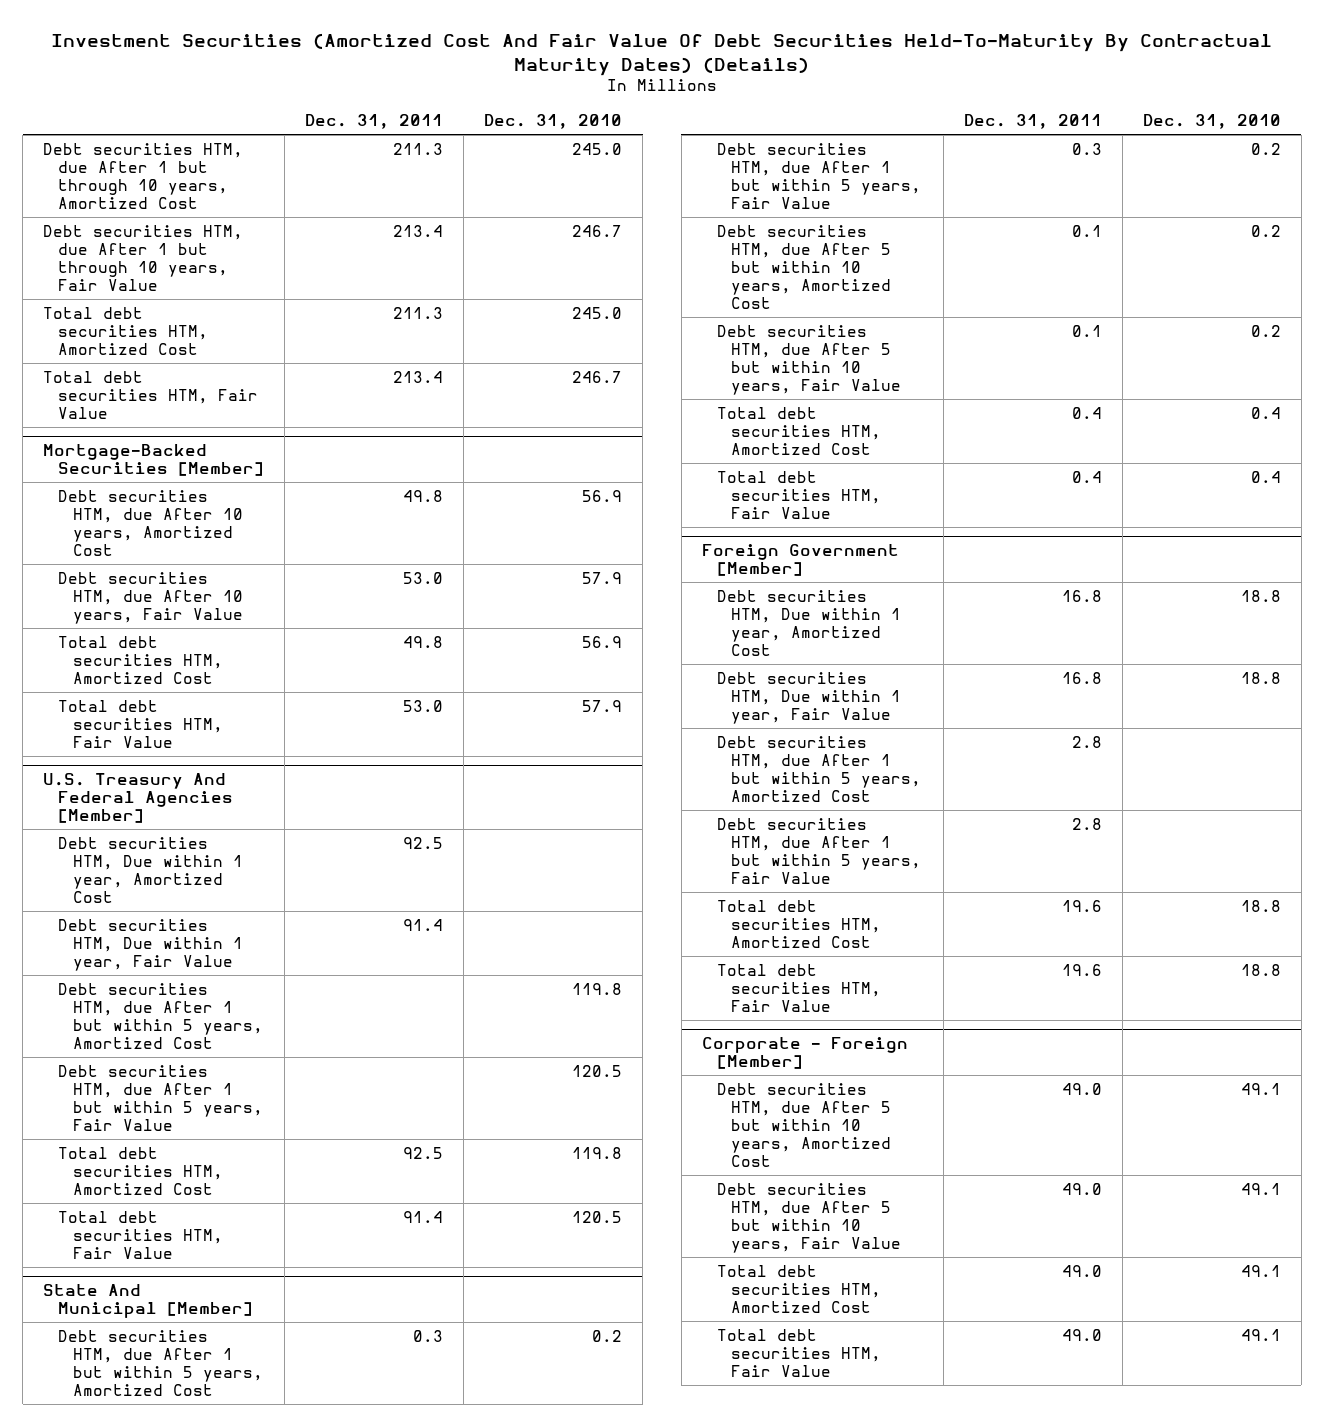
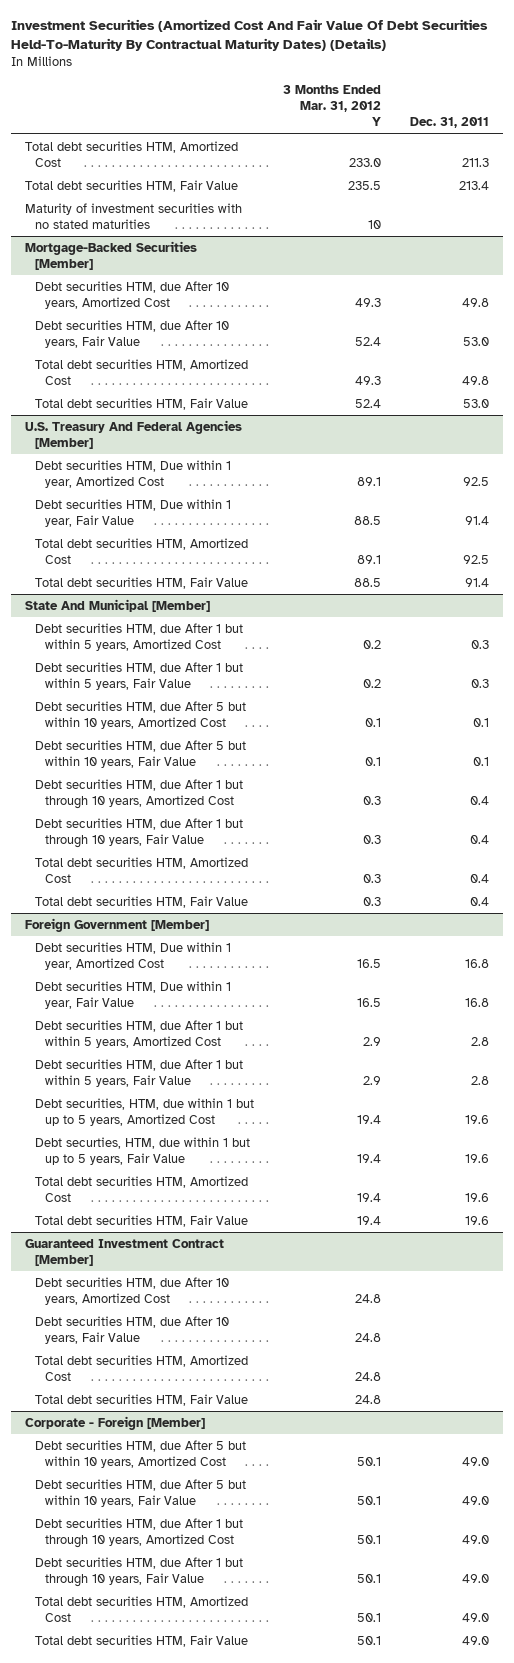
- | Dec. 31, 2011 | Dec. 31, 2010
+ | 3 Months Ended Mar. 31, 2012 Y | Dec. 31, 2011
- Debt securities HTM, due After 1 but through 10 years, Amortized Cost | 211.3 | 245.0
- Debt securities HTM, due After 1 but through 10 years, Fair Value | 213.4 | 246.7
+ Maturity of investment securities with no stated maturities | 10 |
@ U.S. Treasury And Federal Agencies [Member]
- Debt securities HTM, due After 1 but within 5 years, Amortized Cost | | 119.8
- Debt securities HTM, due After 1 but within 5 years, Fair Value | | 120.5
@ State And Municipal [Member]
+ Debt securities HTM, due After 1 but through 10 years, Amortized Cost | 0.3 | 0.4
+ Debt securities HTM, due After 1 but through 10 years, Fair Value | 0.3 | 0.4
@ Foreign Government [Member]
+ Debt securities, HTM, due within 1 but up to 5 years, Amortized Cost | 19.4 | 19.6
+ Debt securties, HTM, due within 1 but up to 5 years, Fair Value | 19.4 | 19.6
+ Guaranteed Investment Contract [Member]
+ Debt securities HTM, due After 10 years, Amortized Cost | 24.8 |
+ Debt securities HTM, due After 10 years, Fair Value | 24.8 |
+ Total debt securities HTM, Amortized Cost | 24.8 |
+ Total debt securities HTM, Fair Value | 24.8 |
@ Corporate - Foreign [Member]
+ Debt securities HTM, due After 1 but through 10 years, Amortized Cost | 50.1 | 49.0
+ Debt securities HTM, due After 1 but through 10 years, Fair Value | 50.1 | 49.0

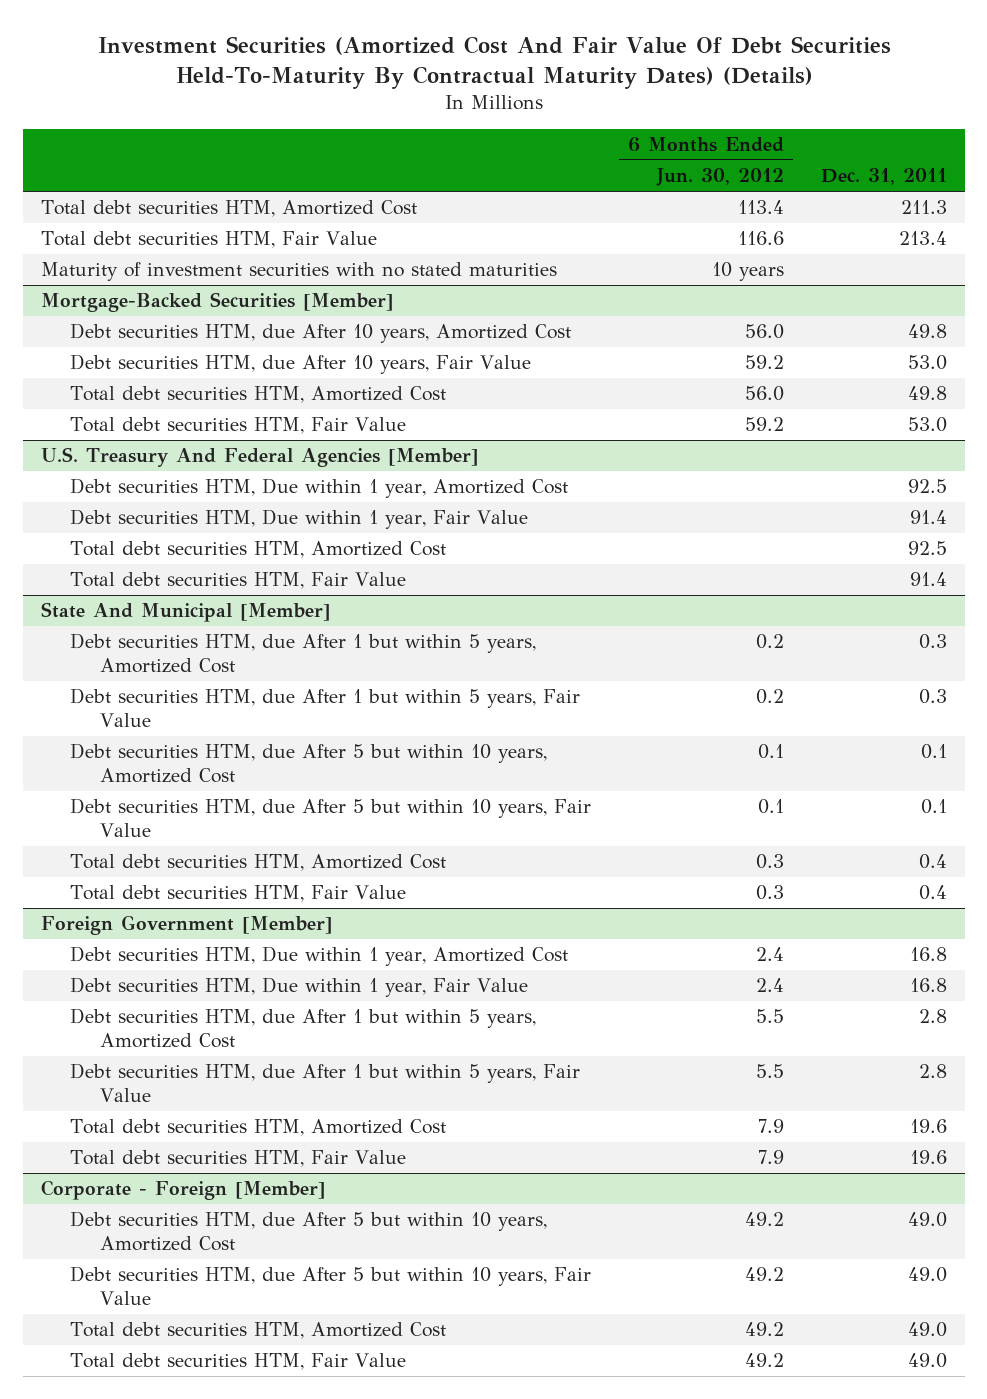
- | 3 Months Ended Mar. 31, 2012 Y | Dec. 31, 2011
+ | 6 Months Ended Jun. 30, 2012 | Dec. 31, 2011
@ State And Municipal [Member]
- Debt securities HTM, due After 1 but through 10 years, Amortized Cost | 0.3 | 0.4
- Debt securities HTM, due After 1 but through 10 years, Fair Value | 0.3 | 0.4
@ Foreign Government [Member]
- Debt securities, HTM, due within 1 but up to 5 years, Amortized Cost | 19.4 | 19.6
- Debt securties, HTM, due within 1 but up to 5 years, Fair Value | 19.4 | 19.6
- Guaranteed Investment Contract [Member]
- Debt securities HTM, due After 10 years, Amortized Cost | 24.8 |
- Debt securities HTM, due After 10 years, Fair Value | 24.8 |
- Total debt securities HTM, Amortized Cost | 24.8 |
- Total debt securities HTM, Fair Value | 24.8 |
@ Corporate - Foreign [Member]
- Debt securities HTM, due After 1 but through 10 years, Amortized Cost | 50.1 | 49.0
- Debt securities HTM, due After 1 but through 10 years, Fair Value | 50.1 | 49.0

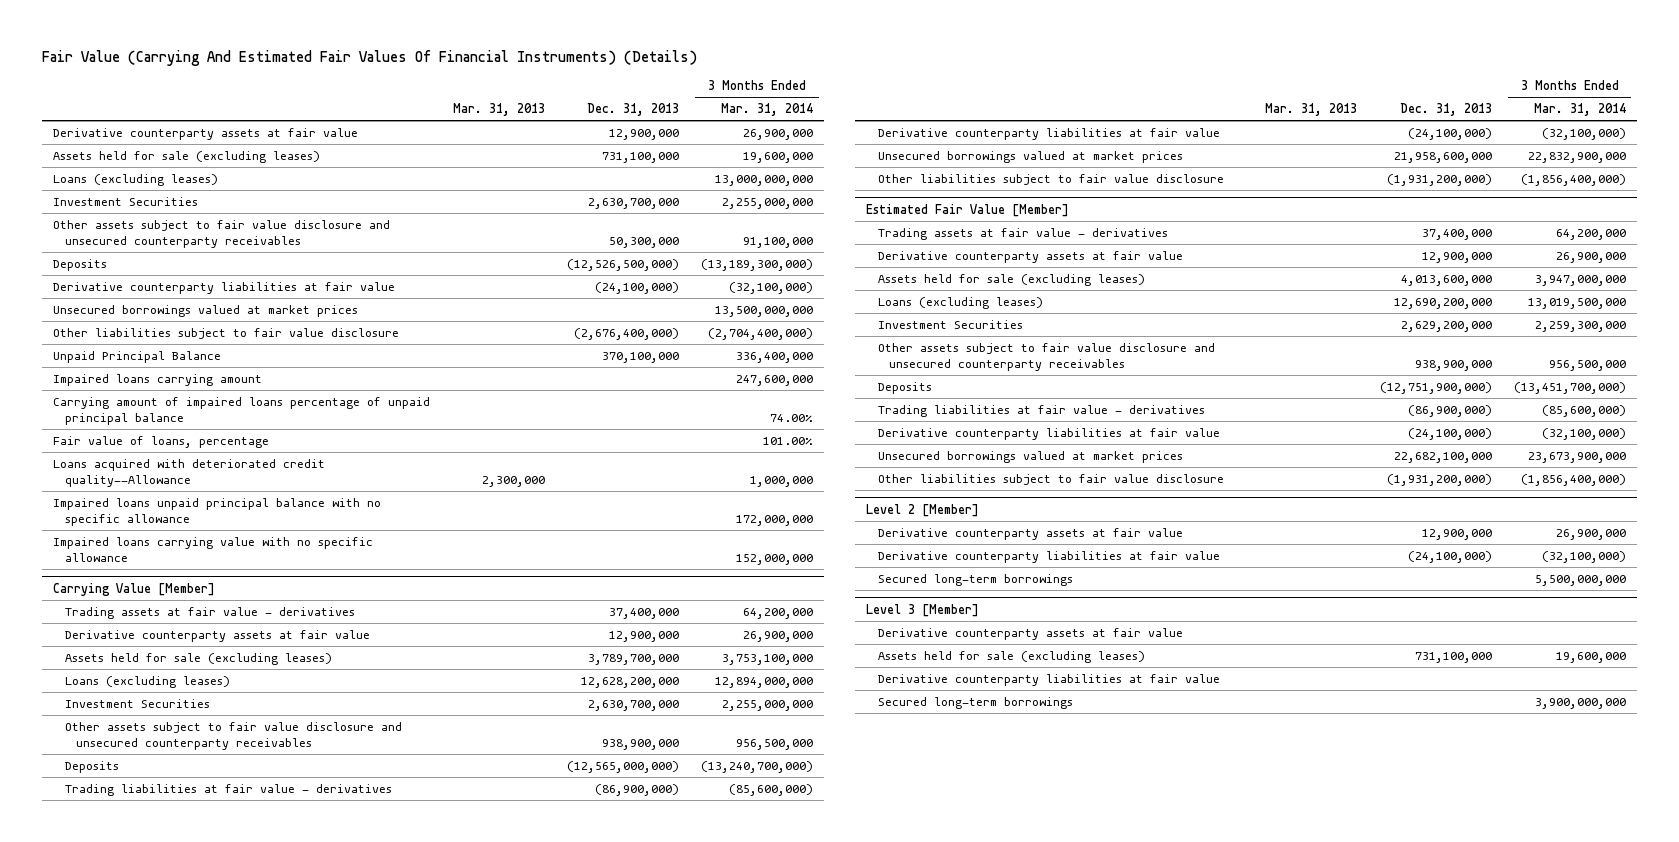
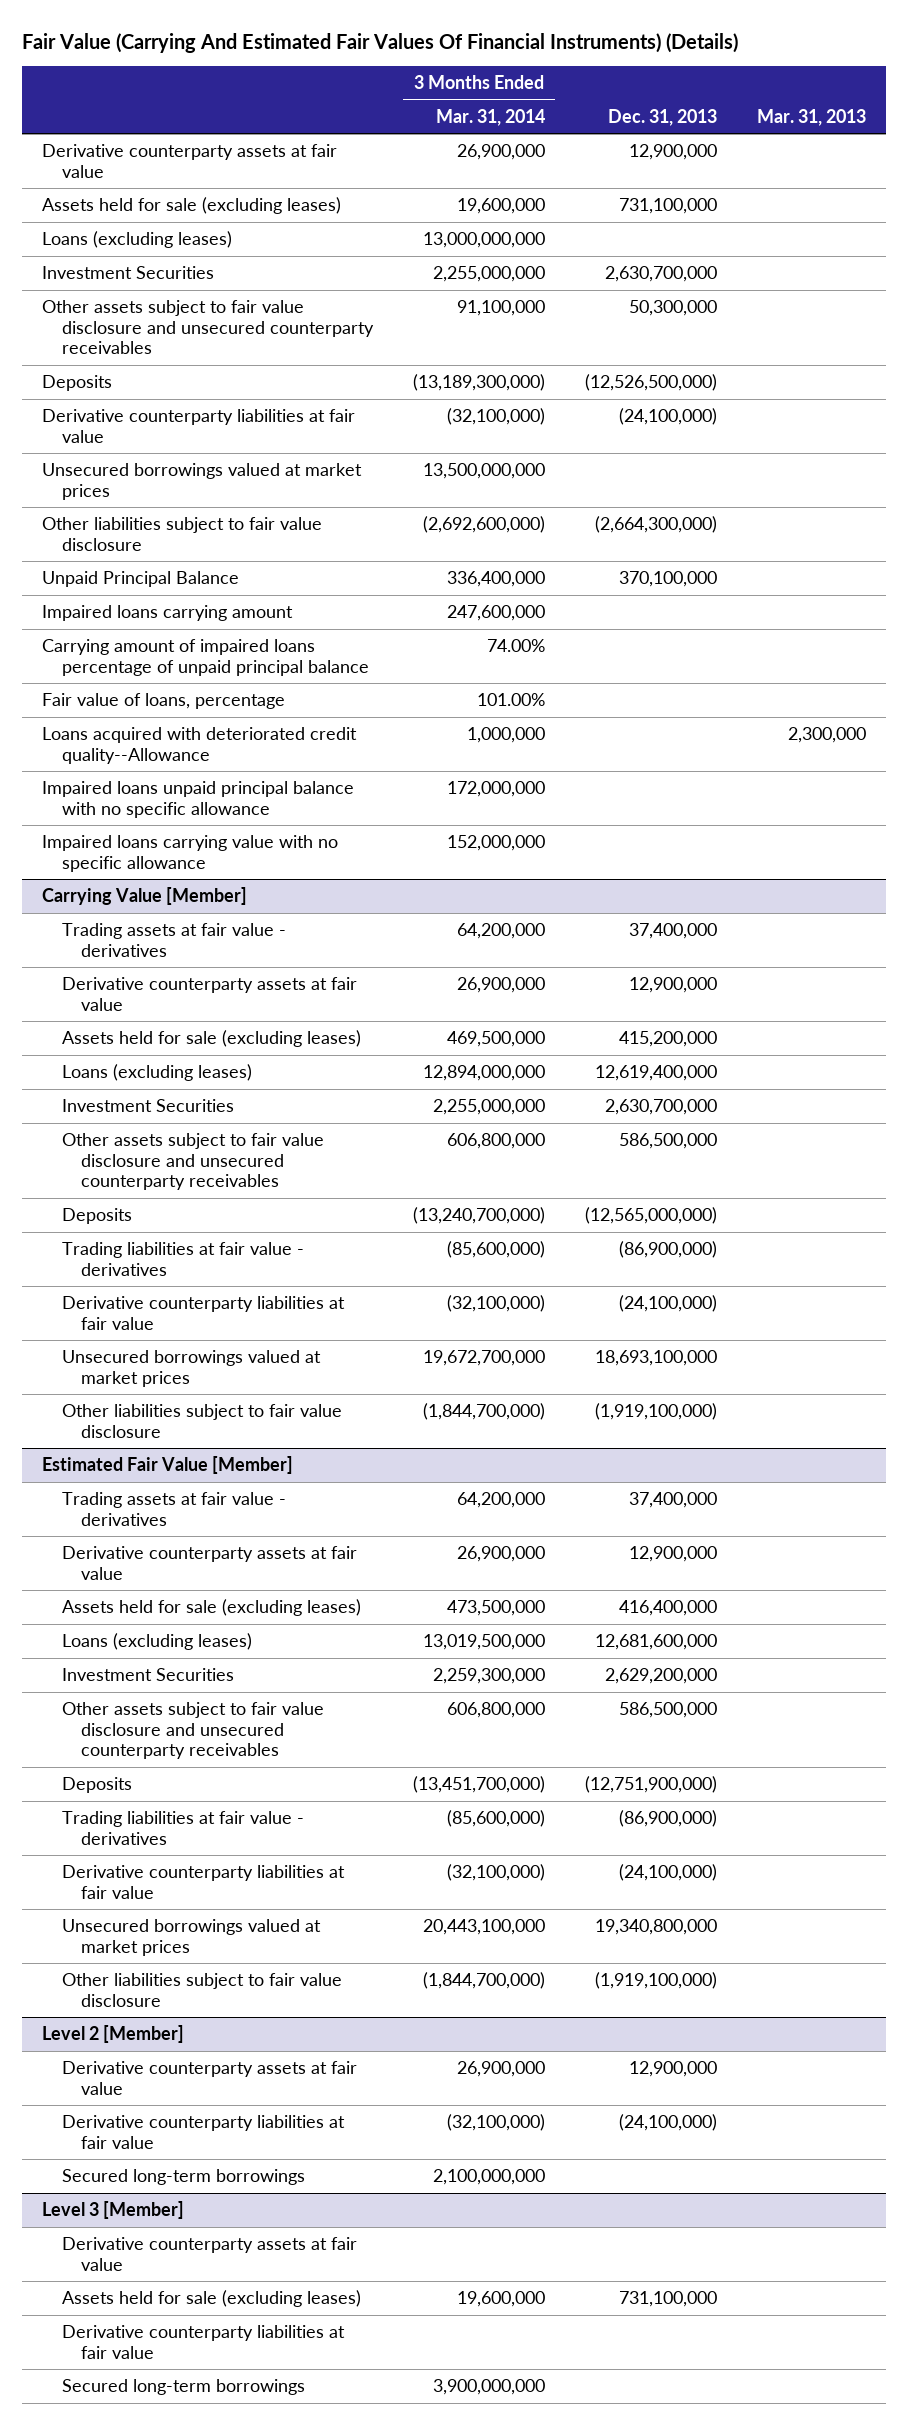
- | Mar. 31, 2013 | Dec. 31, 2013 | 3 Months Ended Mar. 31, 2014
+ | 3 Months Ended Mar. 31, 2014 | Dec. 31, 2013 | Mar. 31, 2013
- Other liabilities subject to fair value disclosure | | (2,676,400,000) | (2,704,400,000)
+ Other liabilities subject to fair value disclosure | (2,692,600,000) | (2,664,300,000) |
@ Carrying Value [Member]
- Assets held for sale (excluding leases) | | 3,789,700,000 | 3,753,100,000
- Loans (excluding leases) | | 12,628,200,000 | 12,894,000,000
+ Assets held for sale (excluding leases) | 469,500,000 | 415,200,000 |
+ Loans (excluding leases) | 12,894,000,000 | 12,619,400,000 |
- Other assets subject to fair value disclosure and unsecured counterparty receivables | | 938,900,000 | 956,500,000
+ Other assets subject to fair value disclosure and unsecured counterparty receivables | 606,800,000 | 586,500,000 |
- Unsecured borrowings valued at market prices | | 21,958,600,000 | 22,832,900,000
- Other liabilities subject to fair value disclosure | | (1,931,200,000) | (1,856,400,000)
+ Unsecured borrowings valued at market prices | 19,672,700,000 | 18,693,100,000 |
+ Other liabilities subject to fair value disclosure | (1,844,700,000) | (1,919,100,000) |
@ Estimated Fair Value [Member]
- Assets held for sale (excluding leases) | | 4,013,600,000 | 3,947,000,000
- Loans (excluding leases) | | 12,690,200,000 | 13,019,500,000
+ Assets held for sale (excluding leases) | 473,500,000 | 416,400,000 |
+ Loans (excluding leases) | 13,019,500,000 | 12,681,600,000 |
- Other assets subject to fair value disclosure and unsecured counterparty receivables | | 938,900,000 | 956,500,000
+ Other assets subject to fair value disclosure and unsecured counterparty receivables | 606,800,000 | 586,500,000 |
- Unsecured borrowings valued at market prices | | 22,682,100,000 | 23,673,900,000
- Other liabilities subject to fair value disclosure | | (1,931,200,000) | (1,856,400,000)
+ Unsecured borrowings valued at market prices | 20,443,100,000 | 19,340,800,000 |
+ Other liabilities subject to fair value disclosure | (1,844,700,000) | (1,919,100,000) |
@ Level 2 [Member]
- Secured long-term borrowings | | | 5,500,000,000
+ Secured long-term borrowings | 2,100,000,000 | |

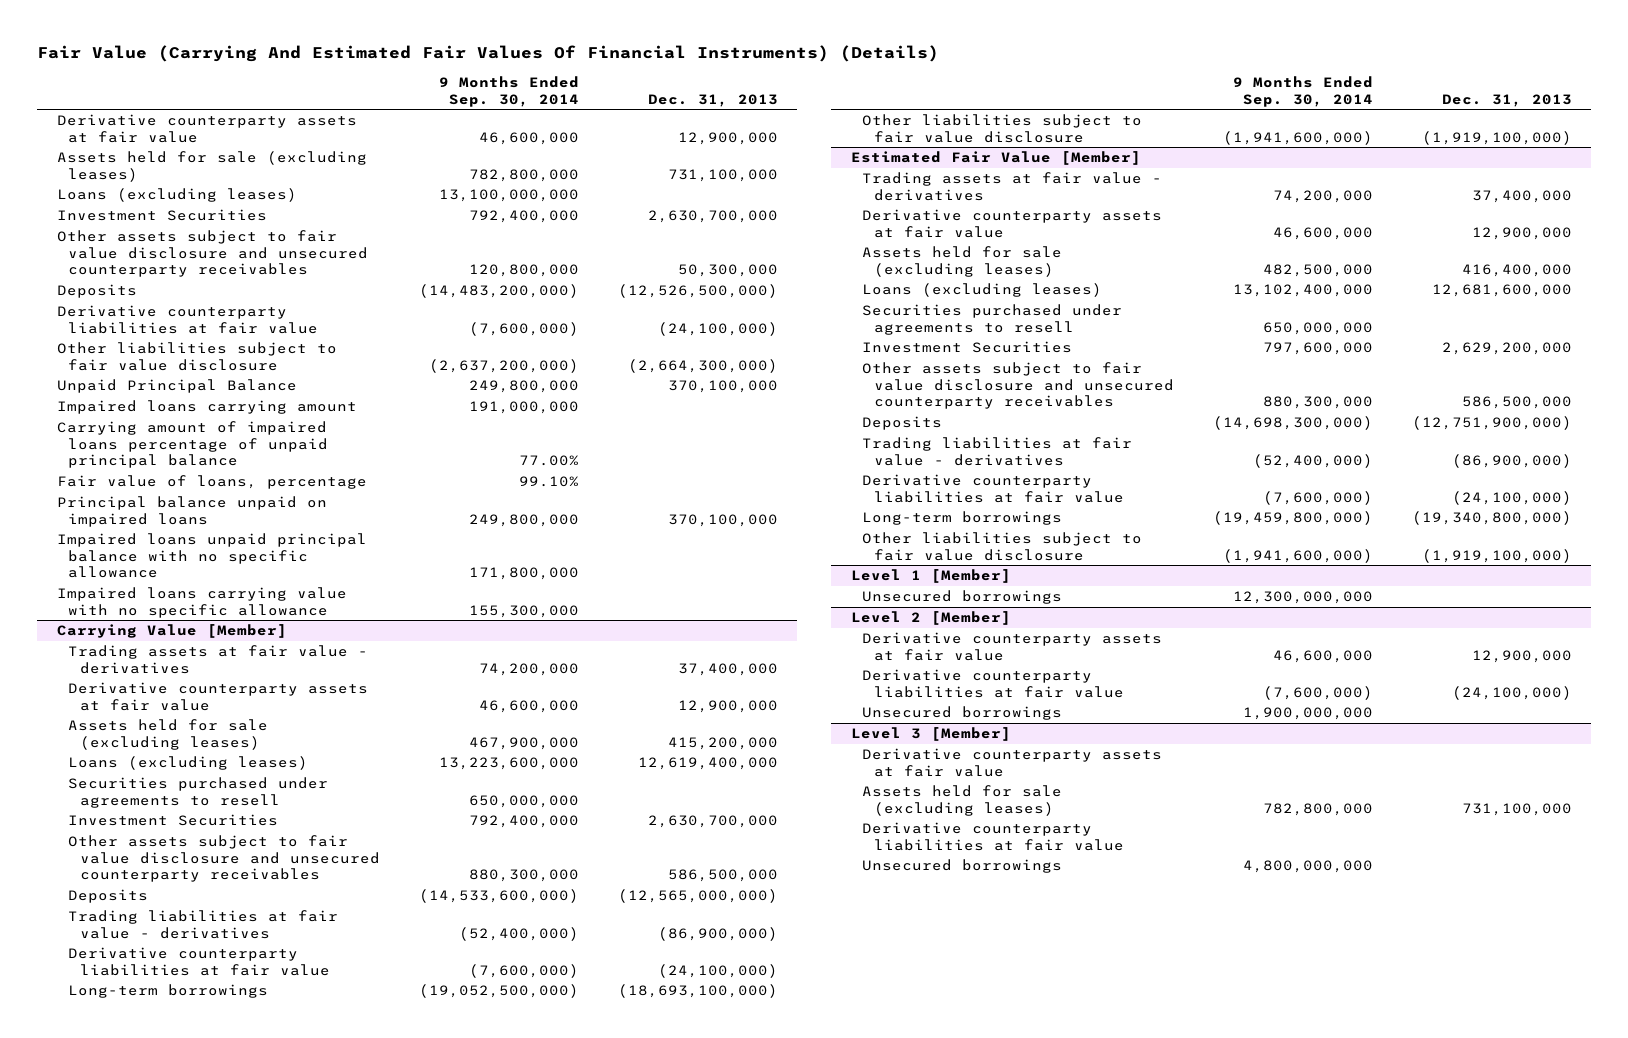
- | 3 Months Ended Mar. 31, 2014 | Dec. 31, 2013 | Mar. 31, 2013
+ | 9 Months Ended Sep. 30, 2014 | Dec. 31, 2013
- Unsecured borrowings valued at market prices | 13,500,000,000 | |
- Loans acquired with deteriorated credit quality--Allowance | 1,000,000 | | 2,300,000
+ Principal balance unpaid on impaired loans | 249,800,000 | 370,100,000
@ Carrying Value [Member]
+ Securities purchased under agreements to resell | 650,000,000 |
- Unsecured borrowings valued at market prices | 19,672,700,000 | 18,693,100,000 |
+ Long-term borrowings | (19,052,500,000) | (18,693,100,000)
@ Estimated Fair Value [Member]
+ Securities purchased under agreements to resell | 650,000,000 |
- Unsecured borrowings valued at market prices | 20,443,100,000 | 19,340,800,000 |
+ Long-term borrowings | (19,459,800,000) | (19,340,800,000)
+ Level 1 [Member]
+ Unsecured borrowings | 12,300,000,000 |
@ Level 2 [Member]
- Secured long-term borrowings | 2,100,000,000 | |
+ Unsecured borrowings | 1,900,000,000 |
@ Level 3 [Member]
- Secured long-term borrowings | 3,900,000,000 | |
+ Unsecured borrowings | 4,800,000,000 |

